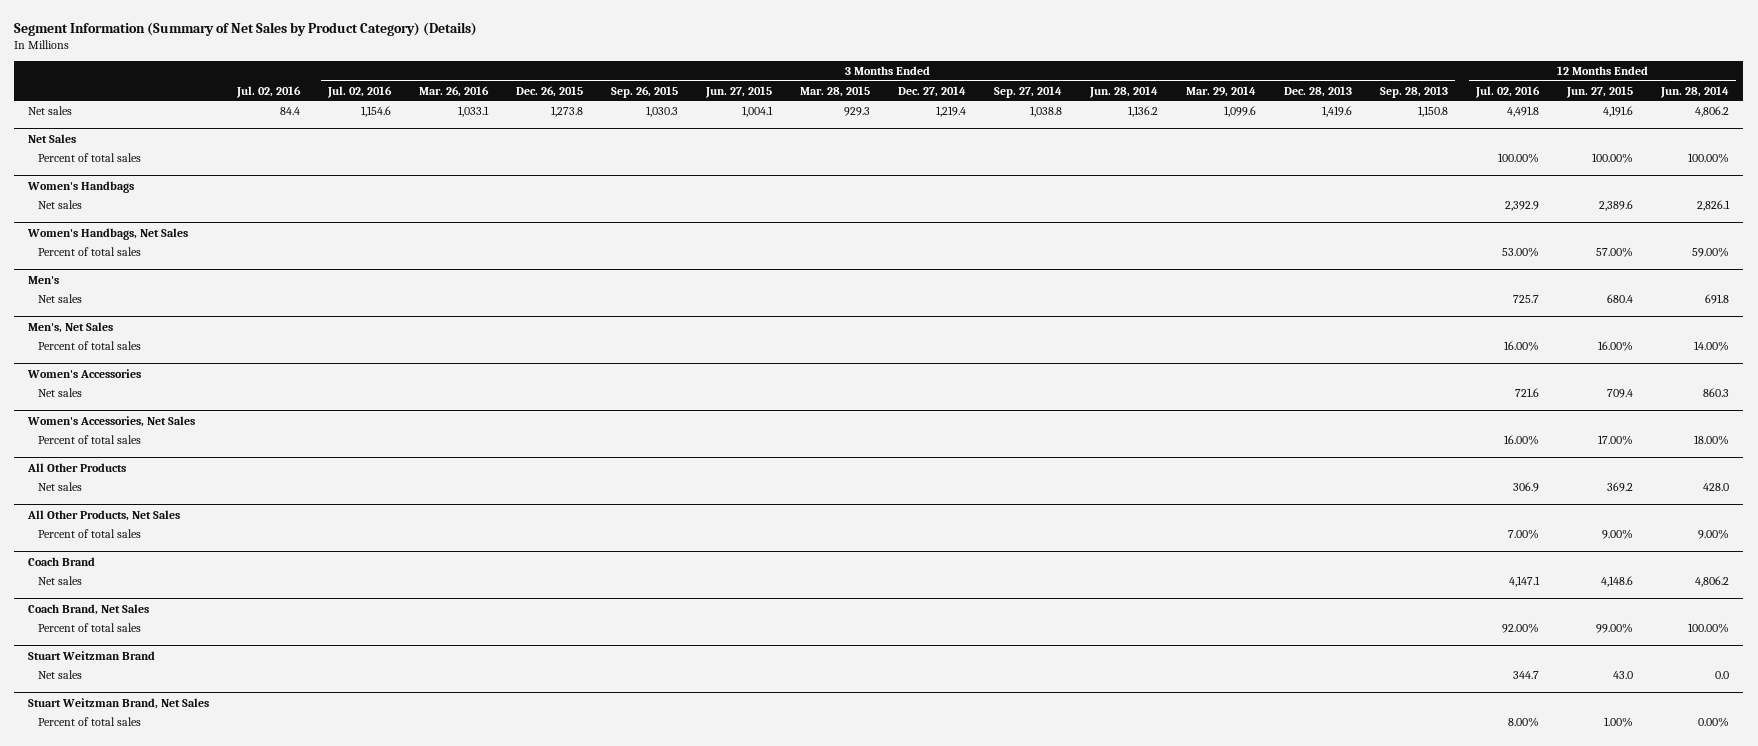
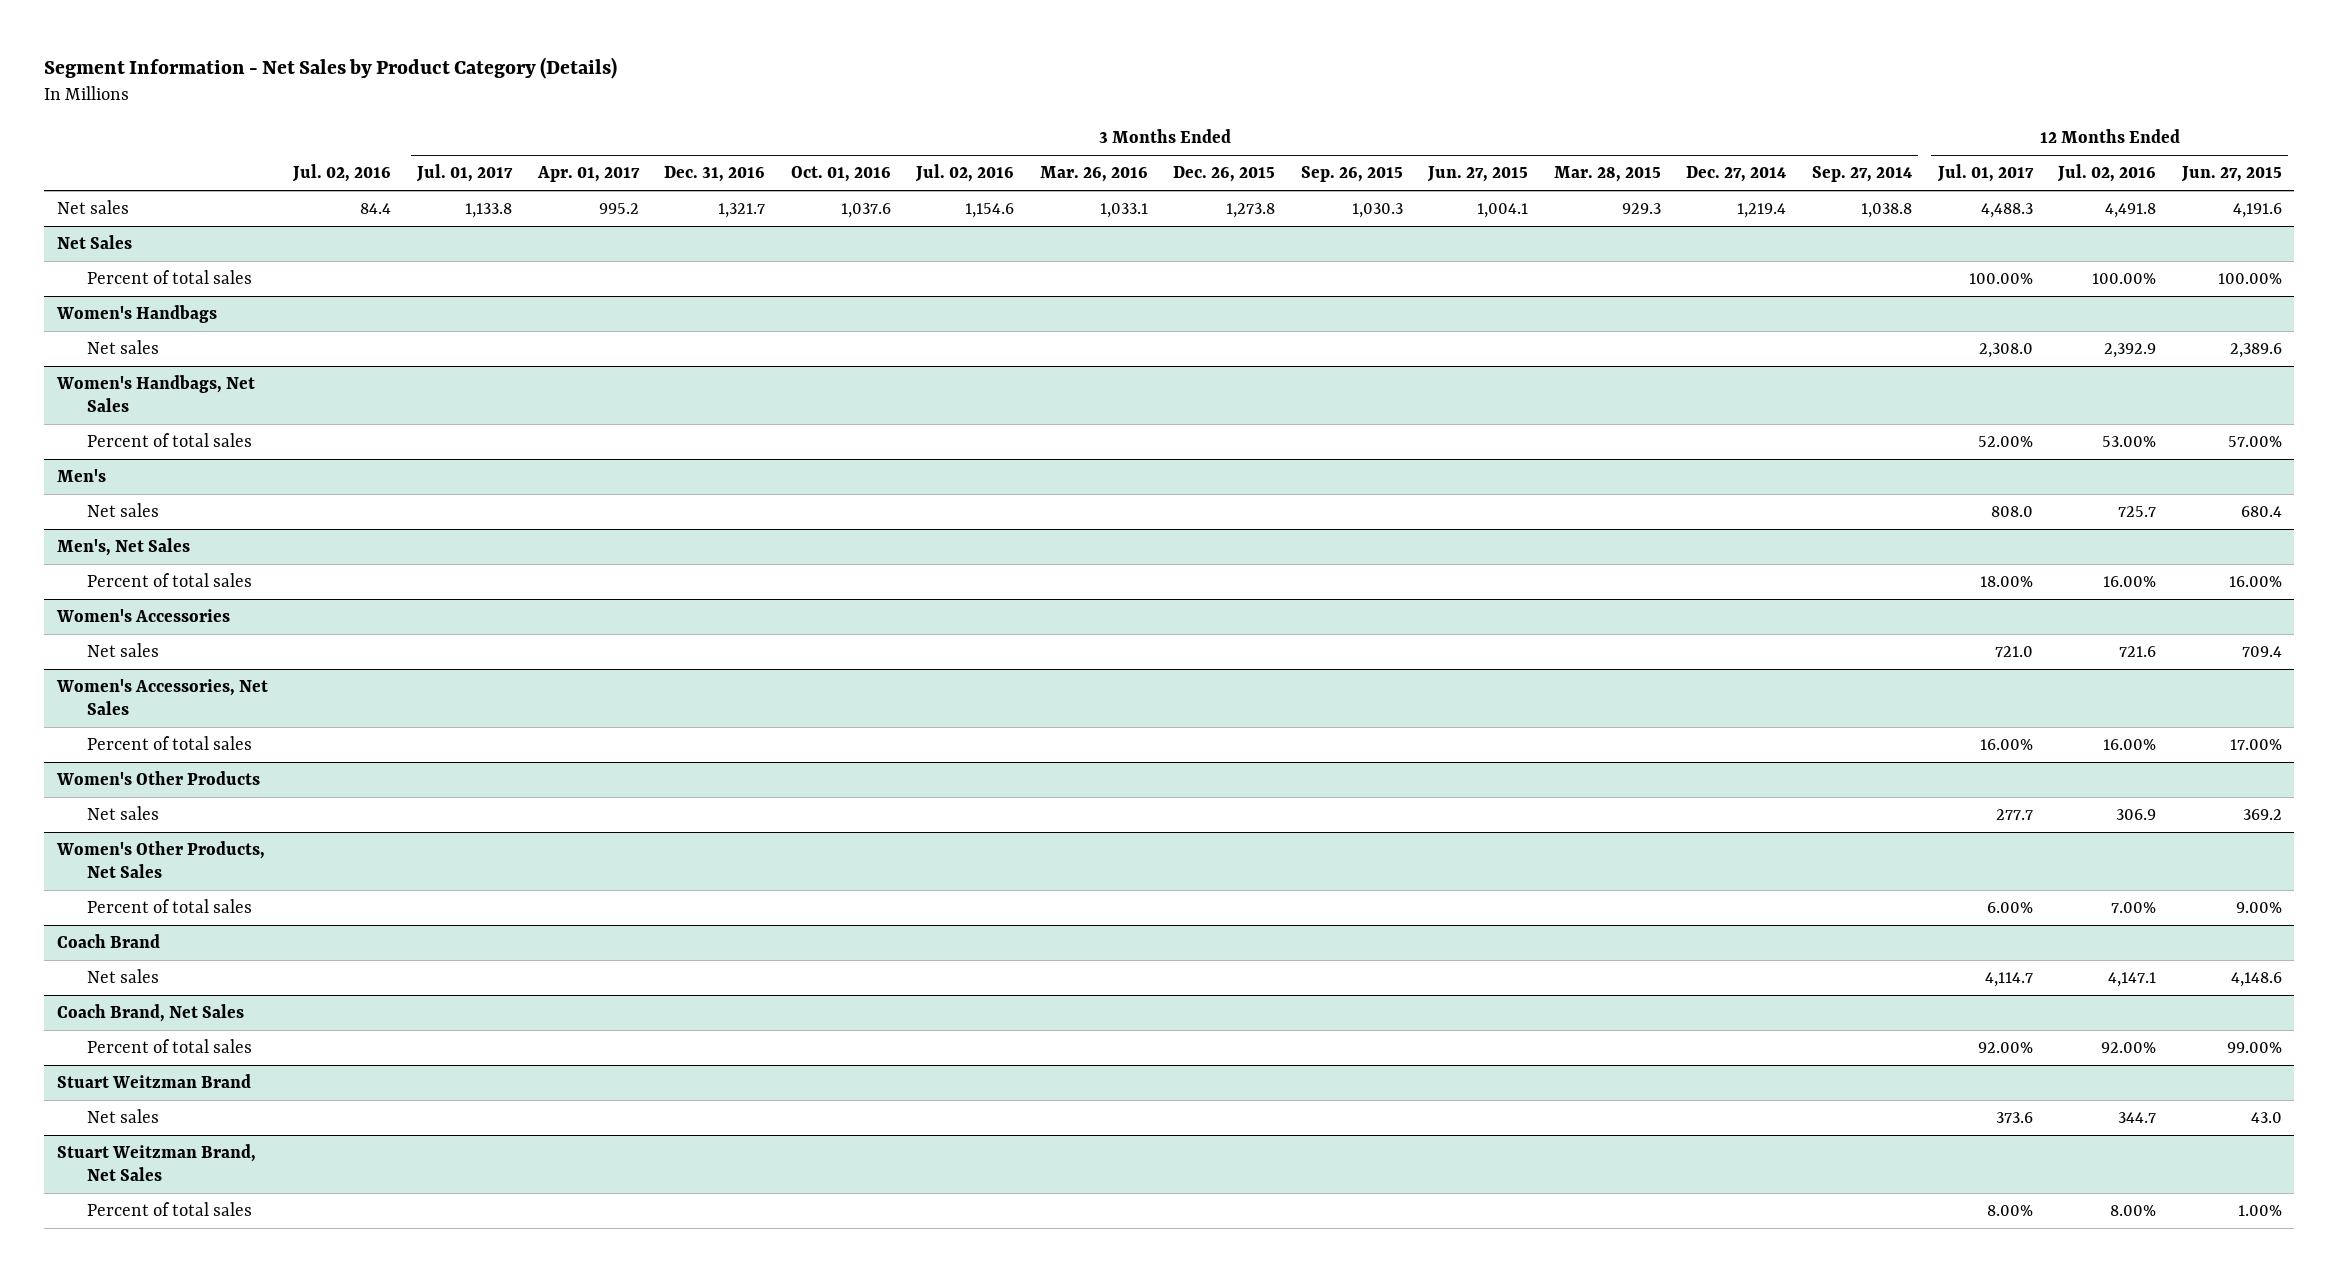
- Segment Information (Summary of Net Sales by Product Category) (Details)
+ Segment Information - Net Sales by Product Category (Details)
- | Jul. 02, 2016 | 3 Months Ended Jul. 02, 2016 | 3 Months Ended Mar. 26, 2016 | 3 Months Ended Dec. 26, 2015 | 3 Months Ended Sep. 26, 2015 | 3 Months Ended Jun. 27, 2015 | 3 Months Ended Mar. 28, 2015 | 3 Months Ended Dec. 27, 2014 | 3 Months Ended Sep. 27, 2014 | 3 Months Ended Jun. 28, 2014 | 3 Months Ended Mar. 29, 2014 | 3 Months Ended Dec. 28, 2013 | 3 Months Ended Sep. 28, 2013 | 12 Months Ended Jul. 02, 2016 | 12 Months Ended Jun. 27, 2015 | 12 Months Ended Jun. 28, 2014
+ | Jul. 02, 2016 | 3 Months Ended Jul. 01, 2017 | 3 Months Ended Apr. 01, 2017 | 3 Months Ended Dec. 31, 2016 | 3 Months Ended Oct. 01, 2016 | 3 Months Ended Jul. 02, 2016 | 3 Months Ended Mar. 26, 2016 | 3 Months Ended Dec. 26, 2015 | 3 Months Ended Sep. 26, 2015 | 3 Months Ended Jun. 27, 2015 | 3 Months Ended Mar. 28, 2015 | 3 Months Ended Dec. 27, 2014 | 3 Months Ended Sep. 27, 2014 | 12 Months Ended Jul. 01, 2017 | 12 Months Ended Jul. 02, 2016 | 12 Months Ended Jun. 27, 2015
- All Other Products
+ Women's Other Products
- All Other Products, Net Sales
+ Women's Other Products, Net Sales

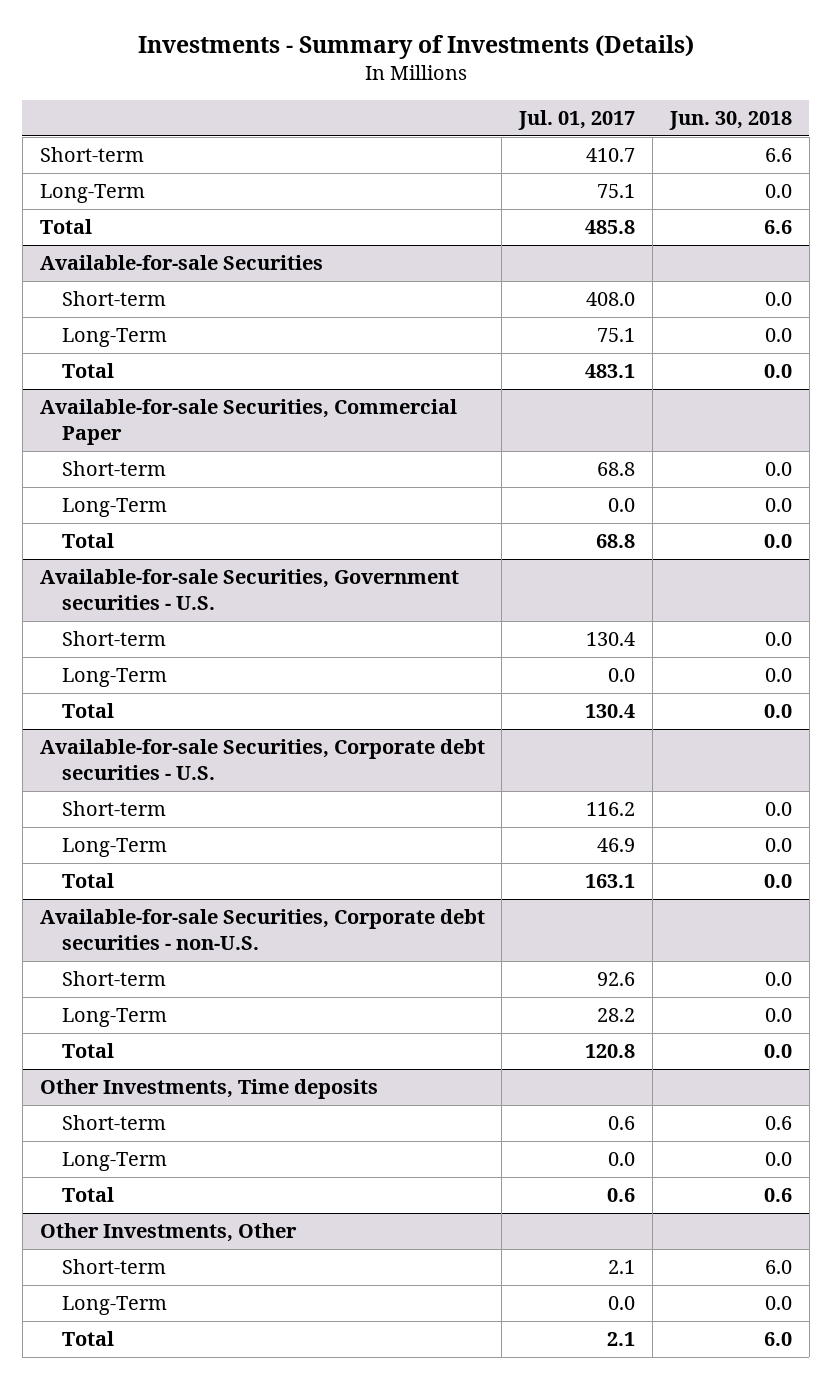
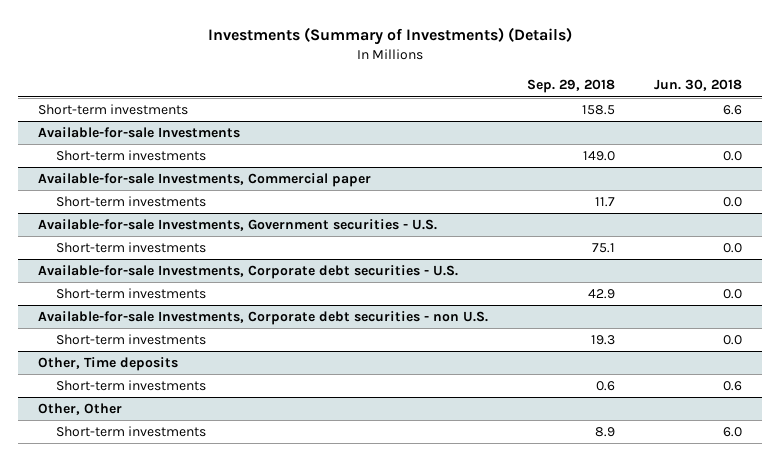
- Investments - Summary of Investments (Details)
+ Investments (Summary of Investments) (Details)
- | Jul. 01, 2017 | Jun. 30, 2018
+ | Sep. 29, 2018 | Jun. 30, 2018
- Short-term | 410.7 | 6.6
- Long-Term | 75.1 | 0.0
- Total | 485.8 | 6.6
- Available-for-sale Securities
- Short-term | 408.0 | 0.0
- Long-Term | 75.1 | 0.0
- Total | 483.1 | 0.0
- Available-for-sale Securities, Commercial Paper
- Short-term | 68.8 | 0.0
- Long-Term | 0.0 | 0.0
- Total | 68.8 | 0.0
- Available-for-sale Securities, Government securities - U.S.
- Short-term | 130.4 | 0.0
- Long-Term | 0.0 | 0.0
- Total | 130.4 | 0.0
- Available-for-sale Securities, Corporate debt securities - U.S.
- Short-term | 116.2 | 0.0
- Long-Term | 46.9 | 0.0
- Total | 163.1 | 0.0
- Available-for-sale Securities, Corporate debt securities - non-U.S.
- Short-term | 92.6 | 0.0
- Long-Term | 28.2 | 0.0
- Total | 120.8 | 0.0
- Other Investments, Time deposits
- Short-term | 0.6 | 0.6
- Long-Term | 0.0 | 0.0
- Total | 0.6 | 0.6
- Other Investments, Other
- Short-term | 2.1 | 6.0
- Long-Term | 0.0 | 0.0
- Total | 2.1 | 6.0
+ Short-term investments | 158.5 | 6.6
+ Available-for-sale Investments
+ Short-term investments | 149.0 | 0.0
+ Available-for-sale Investments, Commercial paper
+ Short-term investments | 11.7 | 0.0
+ Available-for-sale Investments, Government securities - U.S.
+ Short-term investments | 75.1 | 0.0
+ Available-for-sale Investments, Corporate debt securities - U.S.
+ Short-term investments | 42.9 | 0.0
+ Available-for-sale Investments, Corporate debt securities - non U.S.
+ Short-term investments | 19.3 | 0.0
+ Other, Time deposits
+ Short-term investments | 0.6 | 0.6
+ Other, Other
+ Short-term investments | 8.9 | 6.0

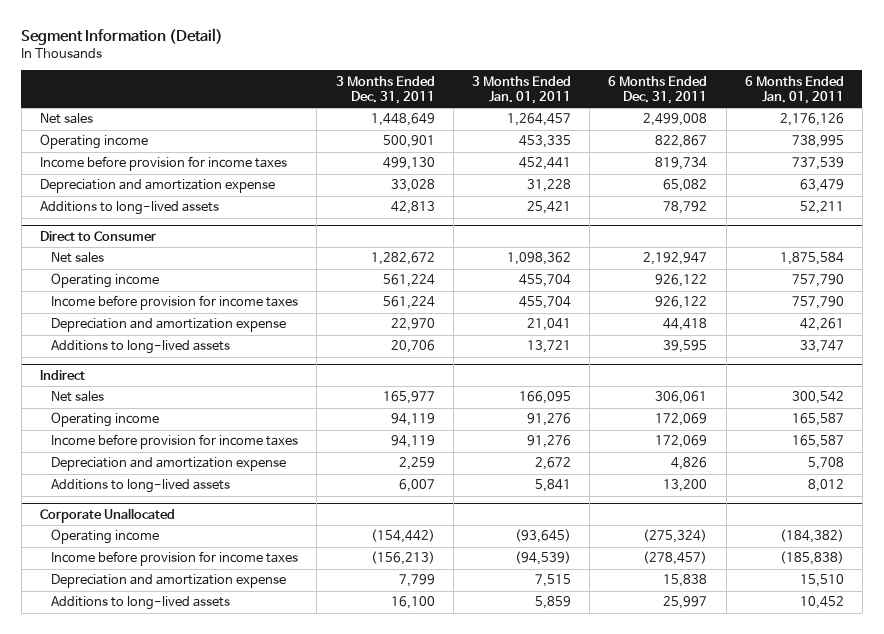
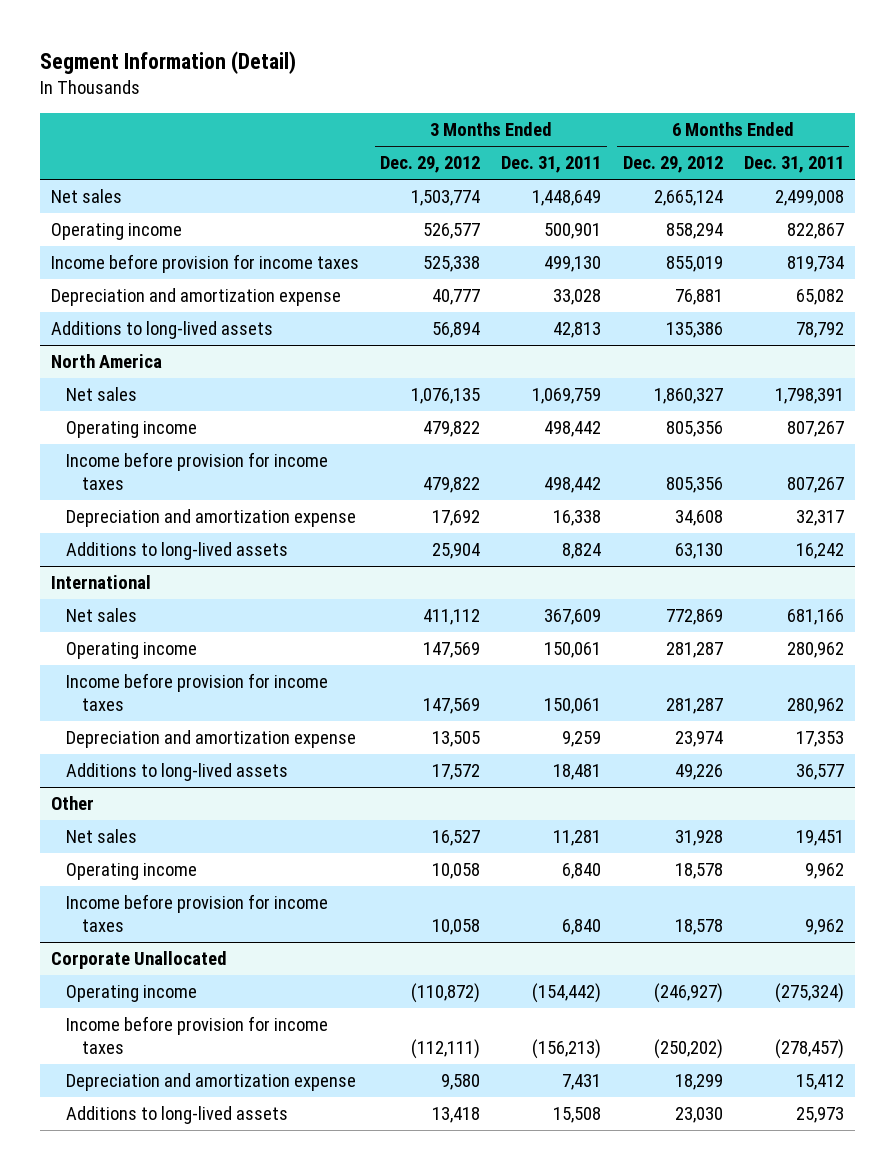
- | 3 Months Ended Dec. 31, 2011 | 3 Months Ended Jan. 01, 2011 | 6 Months Ended Dec. 31, 2011 | 6 Months Ended Jan. 01, 2011
+ | 3 Months Ended Dec. 29, 2012 | 3 Months Ended Dec. 31, 2011 | 6 Months Ended Dec. 29, 2012 | 6 Months Ended Dec. 31, 2011
- Direct to Consumer
- Net sales | 1,282,672 | 1,098,362 | 2,192,947 | 1,875,584
- Operating income | 561,224 | 455,704 | 926,122 | 757,790
- Income before provision for income taxes | 561,224 | 455,704 | 926,122 | 757,790
- Depreciation and amortization expense | 22,970 | 21,041 | 44,418 | 42,261
- Additions to long-lived assets | 20,706 | 13,721 | 39,595 | 33,747
- Indirect
- Net sales | 165,977 | 166,095 | 306,061 | 300,542
- Operating income | 94,119 | 91,276 | 172,069 | 165,587
- Income before provision for income taxes | 94,119 | 91,276 | 172,069 | 165,587
- Depreciation and amortization expense | 2,259 | 2,672 | 4,826 | 5,708
- Additions to long-lived assets | 6,007 | 5,841 | 13,200 | 8,012
+ North America
+ Net sales | 1,076,135 | 1,069,759 | 1,860,327 | 1,798,391
+ Operating income | 479,822 | 498,442 | 805,356 | 807,267
+ Income before provision for income taxes | 479,822 | 498,442 | 805,356 | 807,267
+ Depreciation and amortization expense | 17,692 | 16,338 | 34,608 | 32,317
+ Additions to long-lived assets | 25,904 | 8,824 | 63,130 | 16,242
+ International
+ Net sales | 411,112 | 367,609 | 772,869 | 681,166
+ Operating income | 147,569 | 150,061 | 281,287 | 280,962
+ Income before provision for income taxes | 147,569 | 150,061 | 281,287 | 280,962
+ Depreciation and amortization expense | 13,505 | 9,259 | 23,974 | 17,353
+ Additions to long-lived assets | 17,572 | 18,481 | 49,226 | 36,577
+ Other
+ Net sales | 16,527 | 11,281 | 31,928 | 19,451
+ Operating income | 10,058 | 6,840 | 18,578 | 9,962
+ Income before provision for income taxes | 10,058 | 6,840 | 18,578 | 9,962
@ Corporate Unallocated
- Depreciation and amortization expense | 7,799 | 7,515 | 15,838 | 15,510
- Additions to long-lived assets | 16,100 | 5,859 | 25,997 | 10,452
+ Depreciation and amortization expense | 9,580 | 7,431 | 18,299 | 15,412
+ Additions to long-lived assets | 13,418 | 15,508 | 23,030 | 25,973

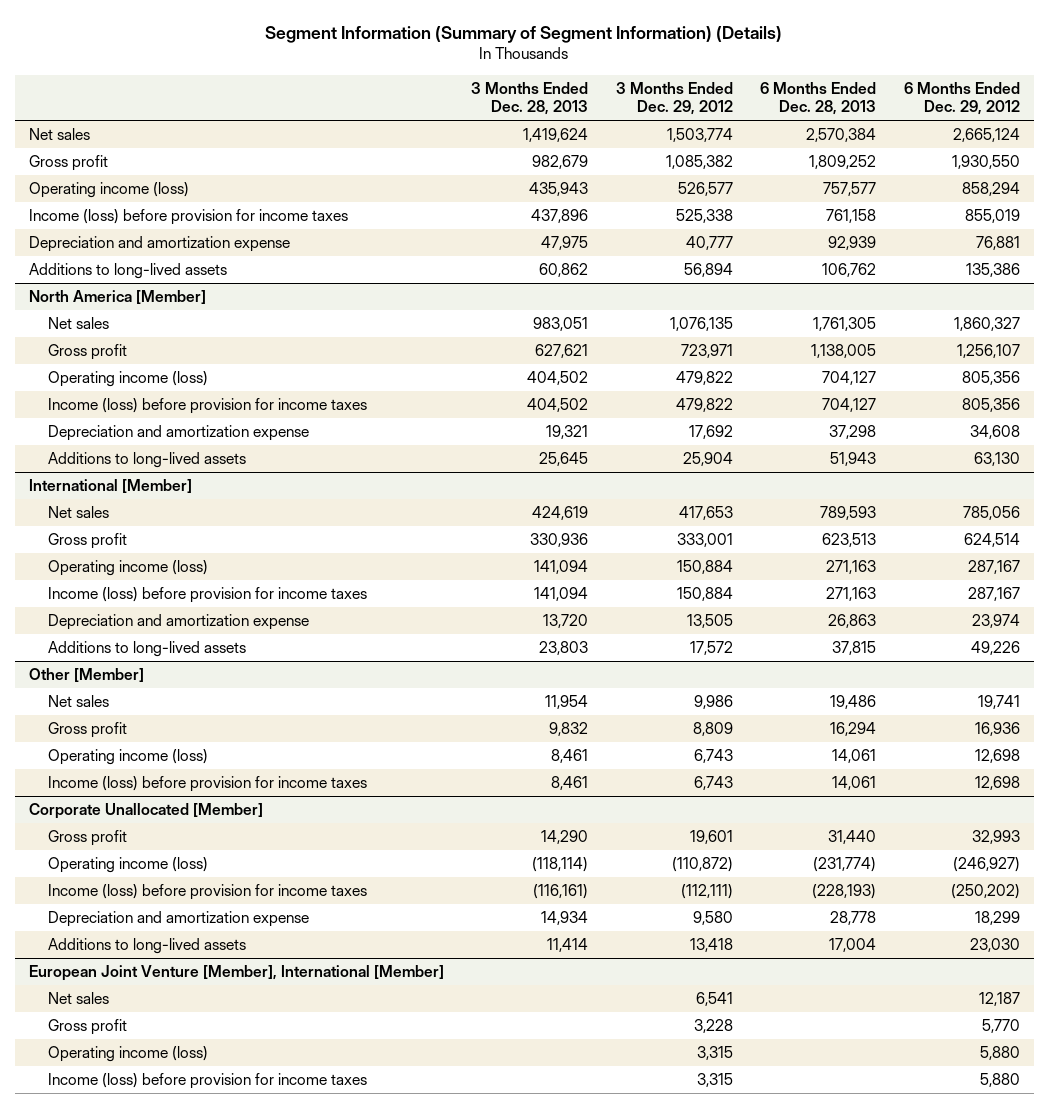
- Segment Information (Detail)
+ Segment Information (Summary of Segment Information) (Details)
- | 3 Months Ended Dec. 29, 2012 | 3 Months Ended Dec. 31, 2011 | 6 Months Ended Dec. 29, 2012 | 6 Months Ended Dec. 31, 2011
+ | 3 Months Ended Dec. 28, 2013 | 3 Months Ended Dec. 29, 2012 | 6 Months Ended Dec. 28, 2013 | 6 Months Ended Dec. 29, 2012
- Operating income | 526,577 | 500,901 | 858,294 | 822,867
- Income before provision for income taxes | 525,338 | 499,130 | 855,019 | 819,734
+ Gross profit | 982,679 | 1,085,382 | 1,809,252 | 1,930,550
+ Operating income (loss) | 435,943 | 526,577 | 757,577 | 858,294
+ Income (loss) before provision for income taxes | 437,896 | 525,338 | 761,158 | 855,019
- North America
+ North America [Member]
- Operating income | 479,822 | 498,442 | 805,356 | 807,267
- Income before provision for income taxes | 479,822 | 498,442 | 805,356 | 807,267
+ Gross profit | 627,621 | 723,971 | 1,138,005 | 1,256,107
+ Operating income (loss) | 404,502 | 479,822 | 704,127 | 805,356
+ Income (loss) before provision for income taxes | 404,502 | 479,822 | 704,127 | 805,356
- International
- Net sales | 411,112 | 367,609 | 772,869 | 681,166
- Operating income | 147,569 | 150,061 | 281,287 | 280,962
- Income before provision for income taxes | 147,569 | 150,061 | 281,287 | 280,962
+ International [Member]
+ Net sales | 424,619 | 417,653 | 789,593 | 785,056
+ Gross profit | 330,936 | 333,001 | 623,513 | 624,514
+ Operating income (loss) | 141,094 | 150,884 | 271,163 | 287,167
+ Income (loss) before provision for income taxes | 141,094 | 150,884 | 271,163 | 287,167
- Other
- Net sales | 16,527 | 11,281 | 31,928 | 19,451
- Operating income | 10,058 | 6,840 | 18,578 | 9,962
- Income before provision for income taxes | 10,058 | 6,840 | 18,578 | 9,962
- Corporate Unallocated
- Operating income | (110,872) | (154,442) | (246,927) | (275,324)
- Income before provision for income taxes | (112,111) | (156,213) | (250,202) | (278,457)
+ Other [Member]
+ Net sales | 11,954 | 9,986 | 19,486 | 19,741
+ Gross profit | 9,832 | 8,809 | 16,294 | 16,936
+ Operating income (loss) | 8,461 | 6,743 | 14,061 | 12,698
+ Income (loss) before provision for income taxes | 8,461 | 6,743 | 14,061 | 12,698
+ Corporate Unallocated [Member]
+ Gross profit | 14,290 | 19,601 | 31,440 | 32,993
+ Operating income (loss) | (118,114) | (110,872) | (231,774) | (246,927)
+ Income (loss) before provision for income taxes | (116,161) | (112,111) | (228,193) | (250,202)
+ European Joint Venture [Member], International [Member]
+ Net sales | | 6,541 | | 12,187
+ Gross profit | | 3,228 | | 5,770
+ Operating income (loss) | | 3,315 | | 5,880
+ Income (loss) before provision for income taxes | | 3,315 | | 5,880

